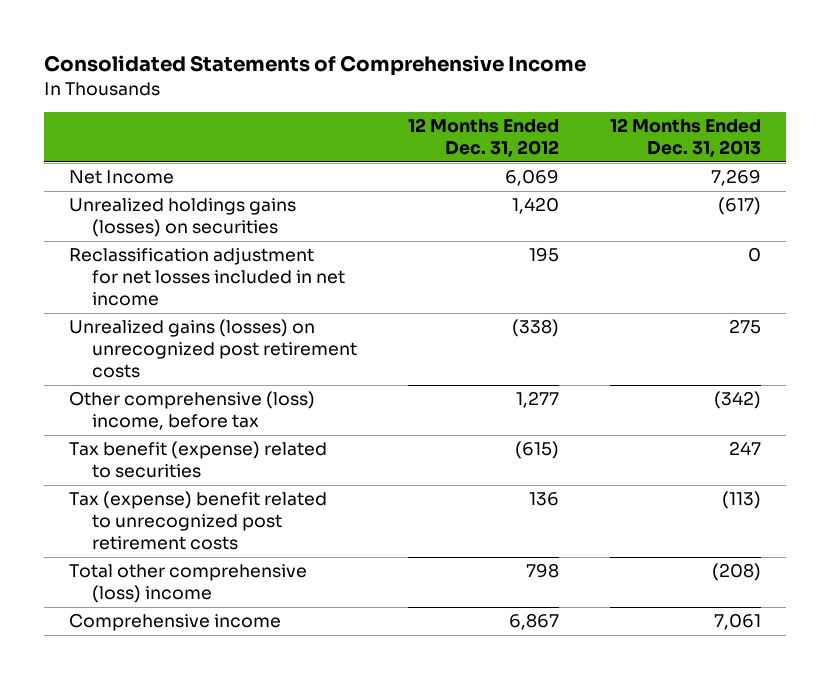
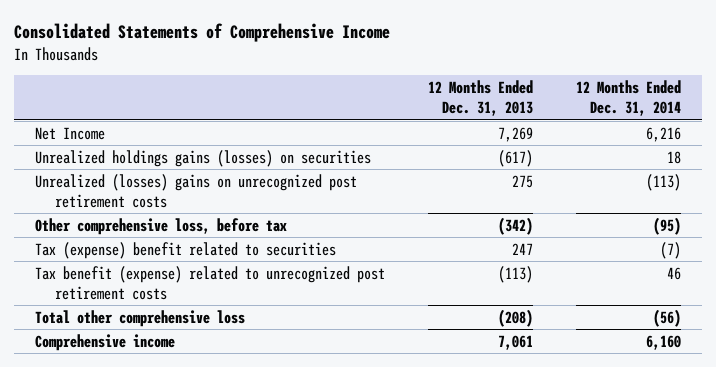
- | 12 Months Ended Dec. 31, 2012 | 12 Months Ended Dec. 31, 2013
+ | 12 Months Ended Dec. 31, 2013 | 12 Months Ended Dec. 31, 2014
- Reclassification adjustment for net losses included in net income | 195 | 0
- Unrealized gains (losses) on unrecognized post retirement costs | (338) | 275
- Other comprehensive (loss) income, before tax | 1,277 | (342)
- Tax benefit (expense) related to securities | (615) | 247
- Tax (expense) benefit related to unrecognized post retirement costs | 136 | (113)
- Total other comprehensive (loss) income | 798 | (208)
+ Unrealized (losses) gains on unrecognized post retirement costs | 275 | (113)
+ Other comprehensive loss, before tax | (342) | (95)
+ Tax (expense) benefit related to securities | 247 | (7)
+ Tax benefit (expense) related to unrecognized post retirement costs | (113) | 46
+ Total other comprehensive loss | (208) | (56)

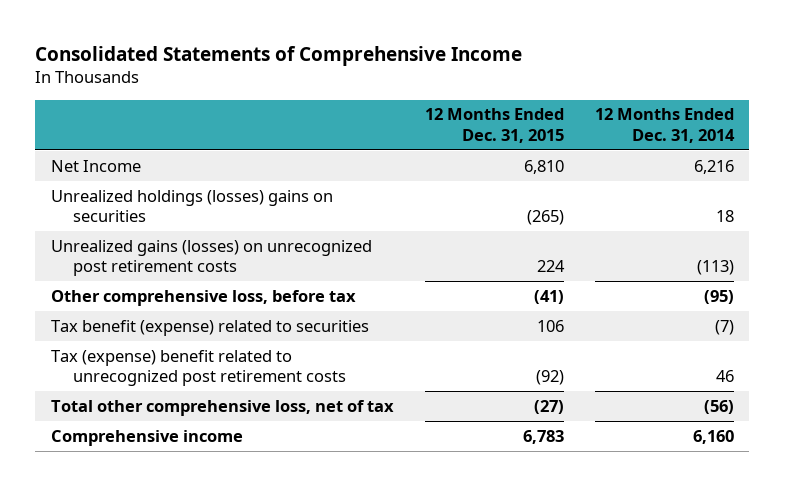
- | 12 Months Ended Dec. 31, 2013 | 12 Months Ended Dec. 31, 2014
+ | 12 Months Ended Dec. 31, 2015 | 12 Months Ended Dec. 31, 2014
- Unrealized holdings gains (losses) on securities | (617) | 18
- Unrealized (losses) gains on unrecognized post retirement costs | 275 | (113)
+ Unrealized holdings (losses) gains on securities | (265) | 18
+ Unrealized gains (losses) on unrecognized post retirement costs | 224 | (113)
- Tax (expense) benefit related to securities | 247 | (7)
- Tax benefit (expense) related to unrecognized post retirement costs | (113) | 46
- Total other comprehensive loss | (208) | (56)
+ Tax benefit (expense) related to securities | 106 | (7)
+ Tax (expense) benefit related to unrecognized post retirement costs | (92) | 46
+ Total other comprehensive loss, net of tax | (27) | (56)

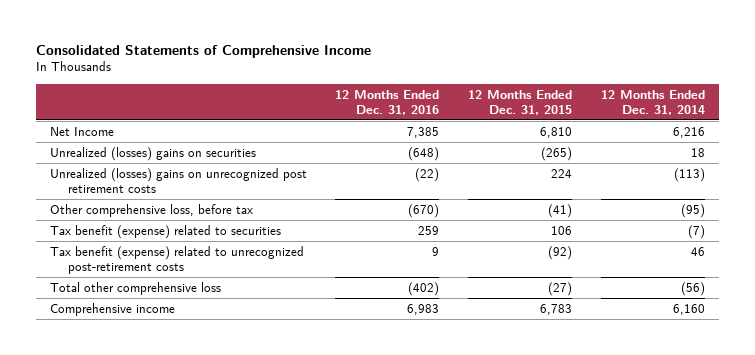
- | 12 Months Ended Dec. 31, 2015 | 12 Months Ended Dec. 31, 2014
+ | 12 Months Ended Dec. 31, 2016 | 12 Months Ended Dec. 31, 2015 | 12 Months Ended Dec. 31, 2014
- Unrealized holdings (losses) gains on securities | (265) | 18
- Unrealized gains (losses) on unrecognized post retirement costs | 224 | (113)
+ Unrealized (losses) gains on securities | (648) | (265) | 18
+ Unrealized (losses) gains on unrecognized post retirement costs | (22) | 224 | (113)
- Tax (expense) benefit related to unrecognized post retirement costs | (92) | 46
- Total other comprehensive loss, net of tax | (27) | (56)
+ Tax benefit (expense) related to unrecognized post-retirement costs | 9 | (92) | 46
+ Total other comprehensive loss | (402) | (27) | (56)

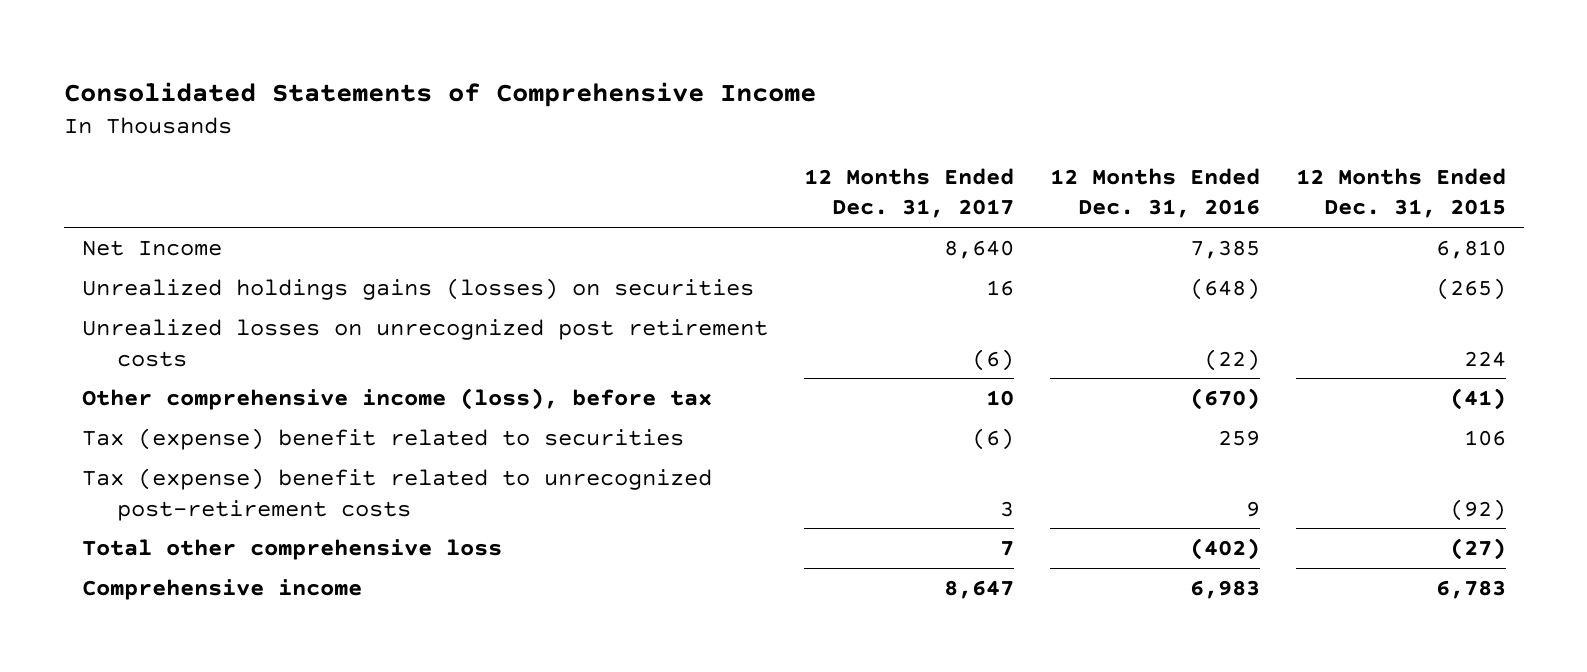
- | 12 Months Ended Dec. 31, 2016 | 12 Months Ended Dec. 31, 2015 | 12 Months Ended Dec. 31, 2014
+ | 12 Months Ended Dec. 31, 2017 | 12 Months Ended Dec. 31, 2016 | 12 Months Ended Dec. 31, 2015
- Unrealized (losses) gains on securities | (648) | (265) | 18
- Unrealized (losses) gains on unrecognized post retirement costs | (22) | 224 | (113)
- Other comprehensive loss, before tax | (670) | (41) | (95)
- Tax benefit (expense) related to securities | 259 | 106 | (7)
- Tax benefit (expense) related to unrecognized post-retirement costs | 9 | (92) | 46
+ Unrealized holdings gains (losses) on securities | 16 | (648) | (265)
+ Unrealized losses on unrecognized post retirement costs | (6) | (22) | 224
+ Other comprehensive income (loss), before tax | 10 | (670) | (41)
+ Tax (expense) benefit related to securities | (6) | 259 | 106
+ Tax (expense) benefit related to unrecognized post-retirement costs | 3 | 9 | (92)

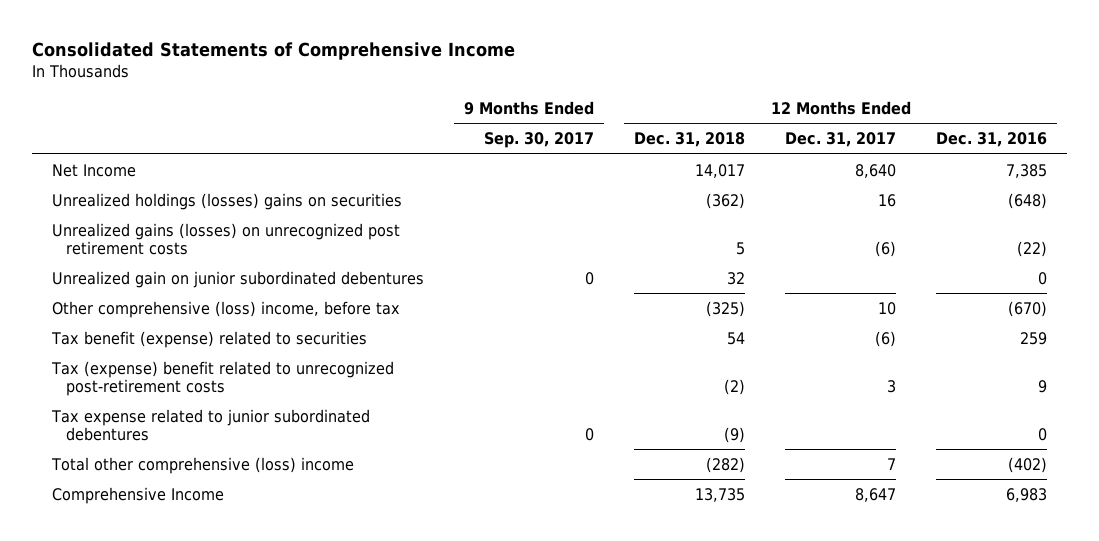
- | 12 Months Ended Dec. 31, 2017 | 12 Months Ended Dec. 31, 2016 | 12 Months Ended Dec. 31, 2015
+ | 9 Months Ended Sep. 30, 2017 | 12 Months Ended Dec. 31, 2018 | 12 Months Ended Dec. 31, 2017 | 12 Months Ended Dec. 31, 2016
- Unrealized holdings gains (losses) on securities | 16 | (648) | (265)
- Unrealized losses on unrecognized post retirement costs | (6) | (22) | 224
- Other comprehensive income (loss), before tax | 10 | (670) | (41)
- Tax (expense) benefit related to securities | (6) | 259 | 106
+ Unrealized holdings (losses) gains on securities | | (362) | 16 | (648)
+ Unrealized gains (losses) on unrecognized post retirement costs | | 5 | (6) | (22)
+ Unrealized gain on junior subordinated debentures | 0 | 32 | | 0
+ Other comprehensive (loss) income, before tax | | (325) | 10 | (670)
+ Tax benefit (expense) related to securities | | 54 | (6) | 259
- Total other comprehensive loss | 7 | (402) | (27)
- Comprehensive income | 8,647 | 6,983 | 6,783
+ Tax expense related to junior subordinated debentures | 0 | (9) | | 0
+ Total other comprehensive (loss) income | | (282) | 7 | (402)
+ Comprehensive Income | | 13,735 | 8,647 | 6,983

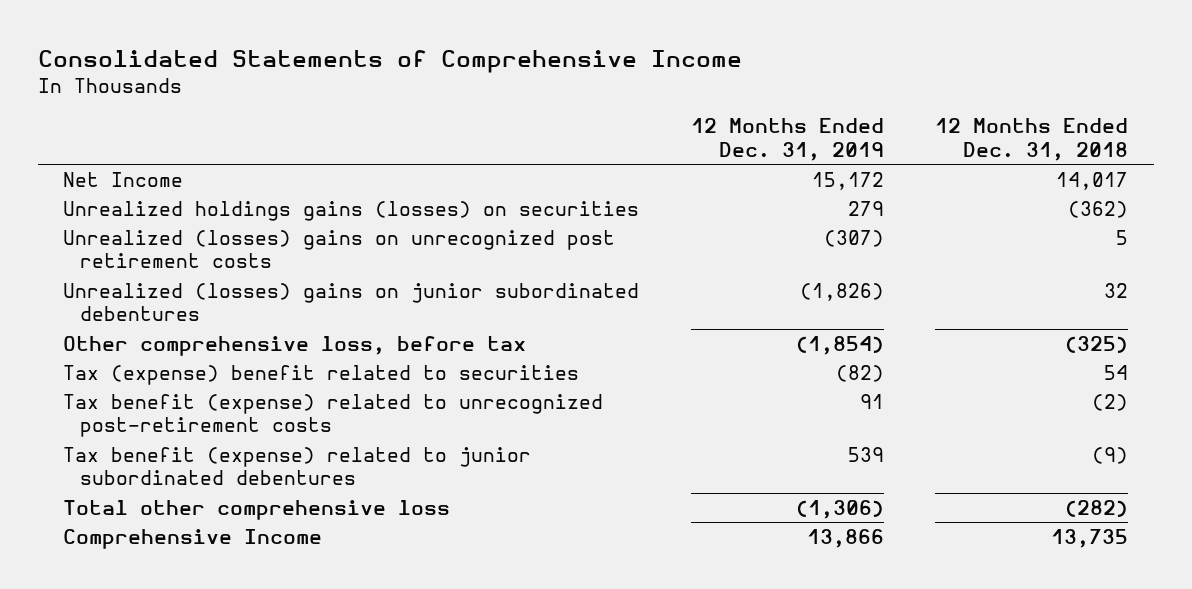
- | 9 Months Ended Sep. 30, 2017 | 12 Months Ended Dec. 31, 2018 | 12 Months Ended Dec. 31, 2017 | 12 Months Ended Dec. 31, 2016
+ | 12 Months Ended Dec. 31, 2019 | 12 Months Ended Dec. 31, 2018
- Unrealized holdings (losses) gains on securities | | (362) | 16 | (648)
- Unrealized gains (losses) on unrecognized post retirement costs | | 5 | (6) | (22)
- Unrealized gain on junior subordinated debentures | 0 | 32 | | 0
- Other comprehensive (loss) income, before tax | | (325) | 10 | (670)
- Tax benefit (expense) related to securities | | 54 | (6) | 259
- Tax (expense) benefit related to unrecognized post-retirement costs | | (2) | 3 | 9
- Tax expense related to junior subordinated debentures | 0 | (9) | | 0
- Total other comprehensive (loss) income | | (282) | 7 | (402)
+ Unrealized holdings gains (losses) on securities | 279 | (362)
+ Unrealized (losses) gains on unrecognized post retirement costs | (307) | 5
+ Unrealized (losses) gains on junior subordinated debentures | (1,826) | 32
+ Other comprehensive loss, before tax | (1,854) | (325)
+ Tax (expense) benefit related to securities | (82) | 54
+ Tax benefit (expense) related to unrecognized post-retirement costs | 91 | (2)
+ Tax benefit (expense) related to junior subordinated debentures | 539 | (9)
+ Total other comprehensive loss | (1,306) | (282)

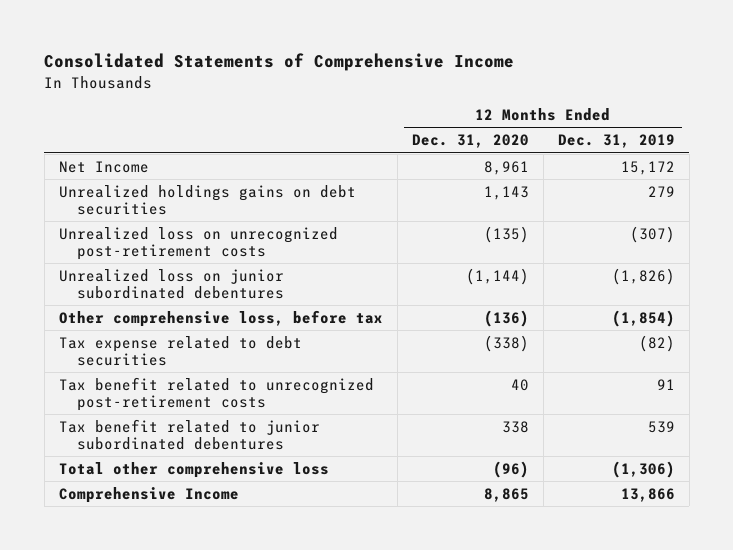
- | 12 Months Ended Dec. 31, 2019 | 12 Months Ended Dec. 31, 2018
+ | 12 Months Ended Dec. 31, 2020 | 12 Months Ended Dec. 31, 2019
- Unrealized holdings gains (losses) on securities | 279 | (362)
- Unrealized (losses) gains on unrecognized post retirement costs | (307) | 5
- Unrealized (losses) gains on junior subordinated debentures | (1,826) | 32
+ Unrealized holdings gains on debt securities | 1,143 | 279
+ Unrealized loss on unrecognized post-retirement costs | (135) | (307)
+ Unrealized loss on junior subordinated debentures | (1,144) | (1,826)
- Tax (expense) benefit related to securities | (82) | 54
- Tax benefit (expense) related to unrecognized post-retirement costs | 91 | (2)
- Tax benefit (expense) related to junior subordinated debentures | 539 | (9)
+ Tax expense related to debt securities | (338) | (82)
+ Tax benefit related to unrecognized post-retirement costs | 40 | 91
+ Tax benefit related to junior subordinated debentures | 338 | 539

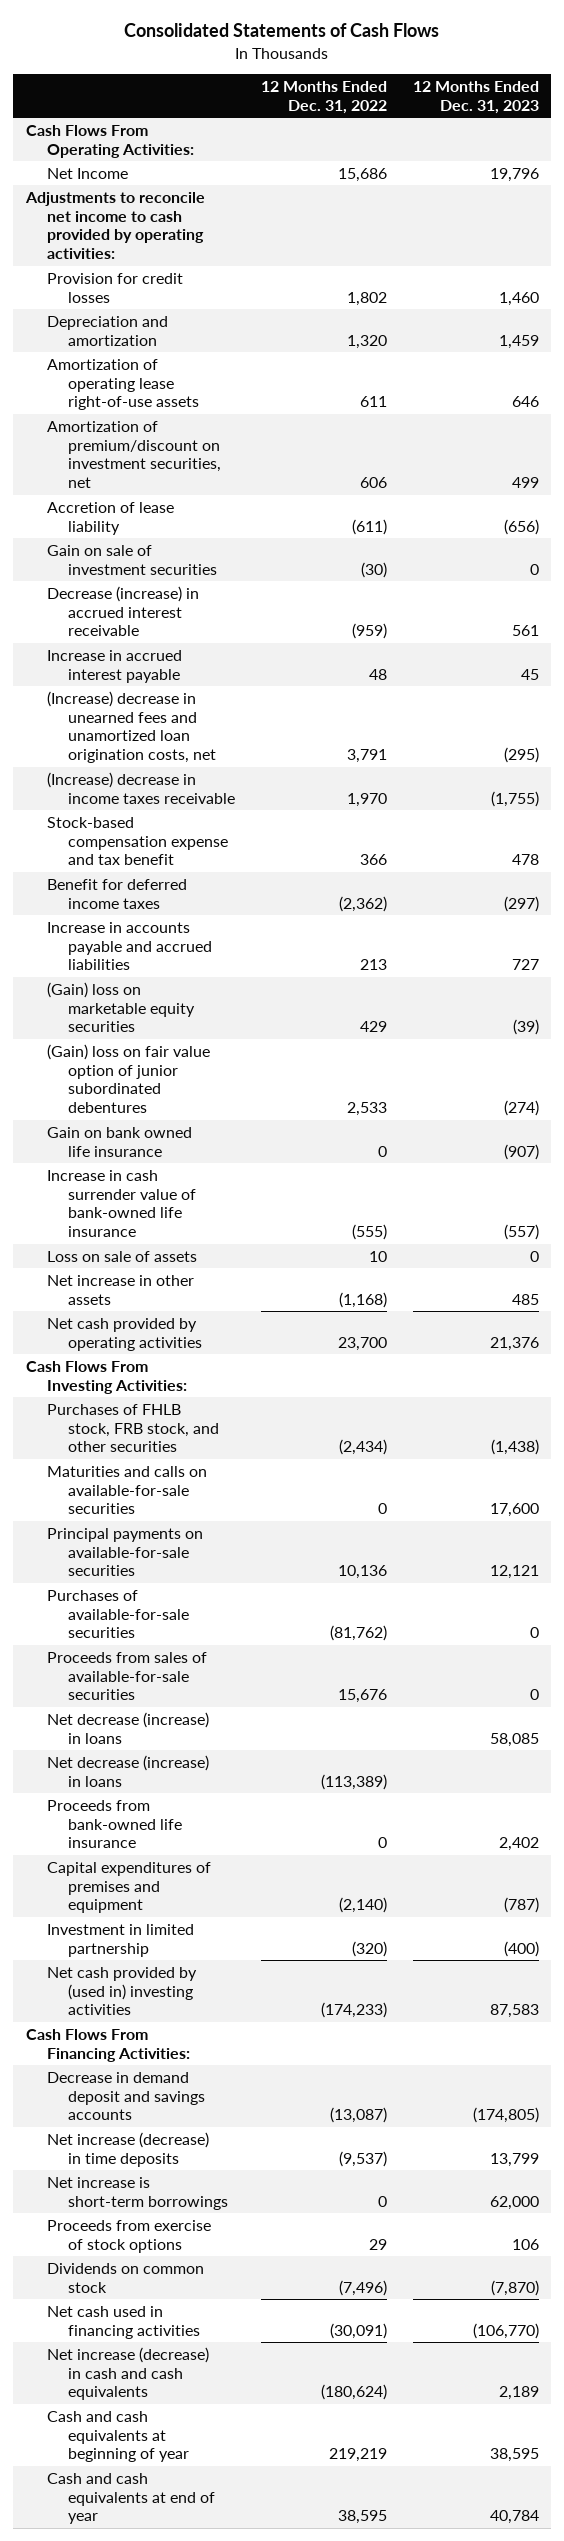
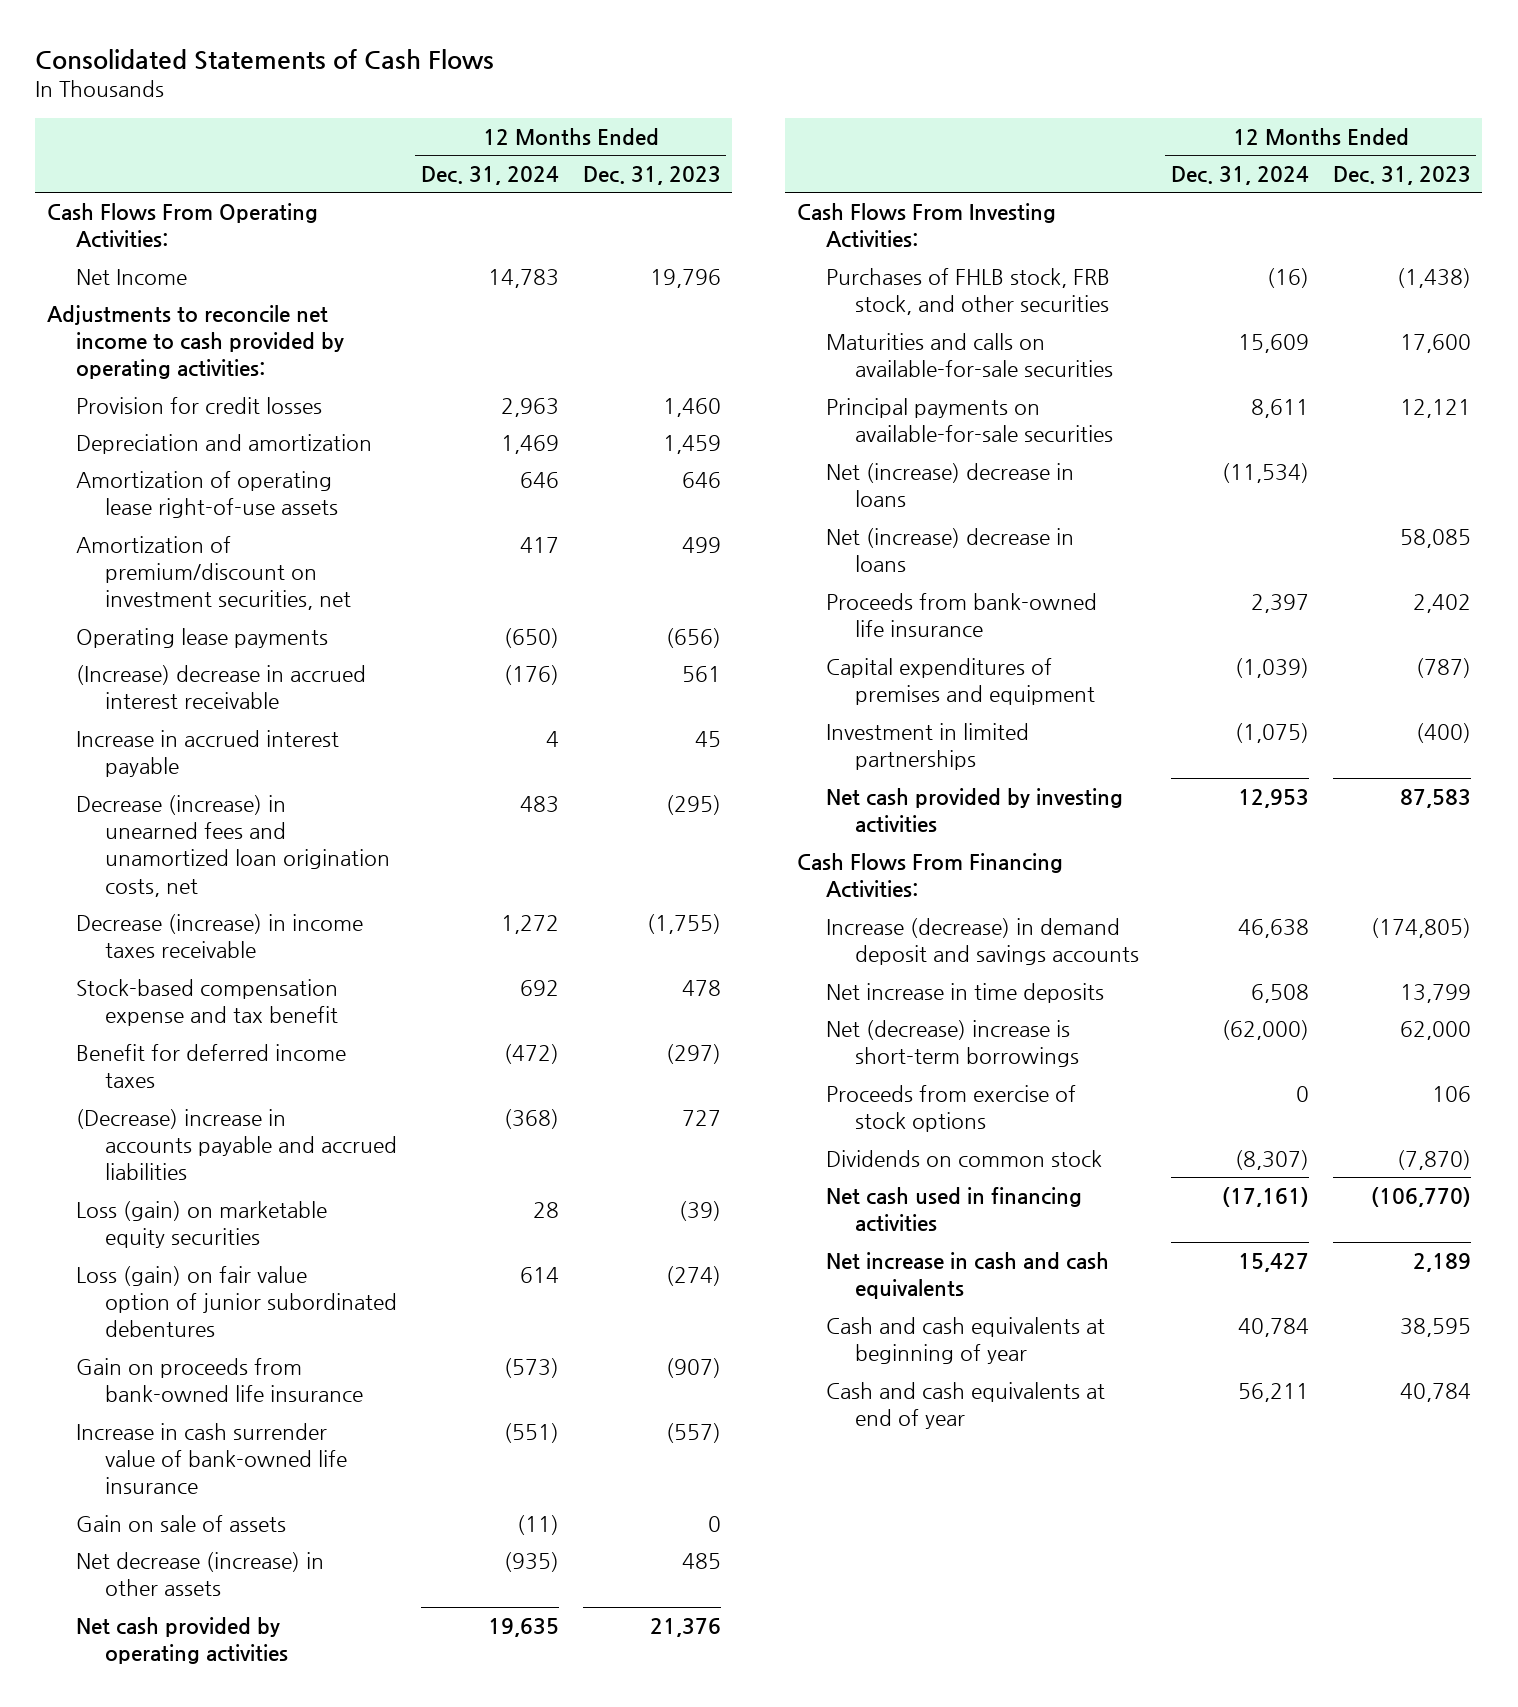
- | 12 Months Ended Dec. 31, 2022 | 12 Months Ended Dec. 31, 2023
+ | 12 Months Ended Dec. 31, 2024 | 12 Months Ended Dec. 31, 2023
- Accretion of lease liability | (611) | (656)
- Gain on sale of investment securities | (30) | 0
- Decrease (increase) in accrued interest receivable | (959) | 561
+ Operating lease payments | (650) | (656)
+ (Increase) decrease in accrued interest receivable | (176) | 561
- (Increase) decrease in unearned fees and unamortized loan origination costs, net | 3,791 | (295)
- (Increase) decrease in income taxes receivable | 1,970 | (1,755)
+ Decrease (increase) in unearned fees and unamortized loan origination costs, net | 483 | (295)
+ Decrease (increase) in income taxes receivable | 1,272 | (1,755)
- Increase in accounts payable and accrued liabilities | 213 | 727
- (Gain) loss on marketable equity securities | 429 | (39)
- (Gain) loss on fair value option of junior subordinated debentures | 2,533 | (274)
- Gain on bank owned life insurance | 0 | (907)
+ (Decrease) increase in accounts payable and accrued liabilities | (368) | 727
+ Loss (gain) on marketable equity securities | 28 | (39)
+ Loss (gain) on fair value option of junior subordinated debentures | 614 | (274)
+ Gain on proceeds from bank-owned life insurance | (573) | (907)
- Loss on sale of assets | 10 | 0
- Net increase in other assets | (1,168) | 485
+ Gain on sale of assets | (11) | 0
+ Net decrease (increase) in other assets | (935) | 485
- Purchases of available-for-sale securities | (81,762) | 0
- Proceeds from sales of available-for-sale securities | 15,676 | 0
- Net decrease (increase) in loans | | 58,085
- Net decrease (increase) in loans | (113,389) |
+ Net (increase) decrease in loans | (11,534) |
+ Net (increase) decrease in loans | | 58,085
- Investment in limited partnership | (320) | (400)
- Net cash provided by (used in) investing activities | (174,233) | 87,583
+ Investment in limited partnerships | (1,075) | (400)
+ Net cash provided by investing activities | 12,953 | 87,583
- Decrease in demand deposit and savings accounts | (13,087) | (174,805)
- Net increase (decrease) in time deposits | (9,537) | 13,799
- Net increase is short-term borrowings | 0 | 62,000
+ Increase (decrease) in demand deposit and savings accounts | 46,638 | (174,805)
+ Net increase in time deposits | 6,508 | 13,799
+ Net (decrease) increase is short-term borrowings | (62,000) | 62,000
- Net increase (decrease) in cash and cash equivalents | (180,624) | 2,189
+ Net increase in cash and cash equivalents | 15,427 | 2,189

